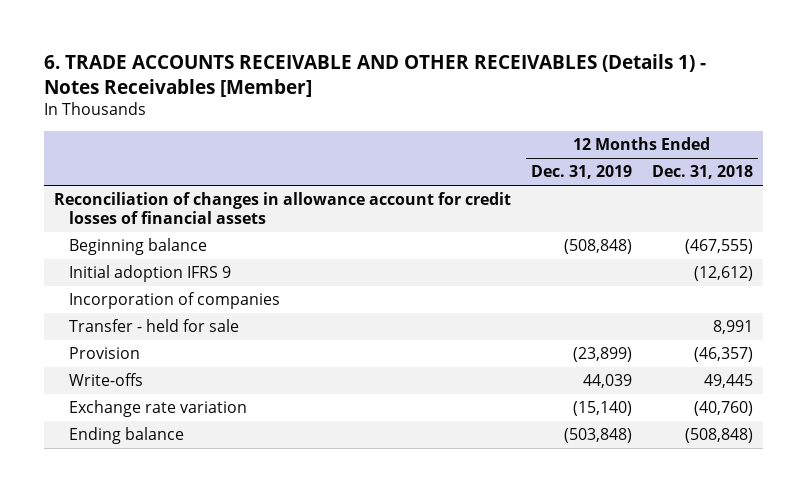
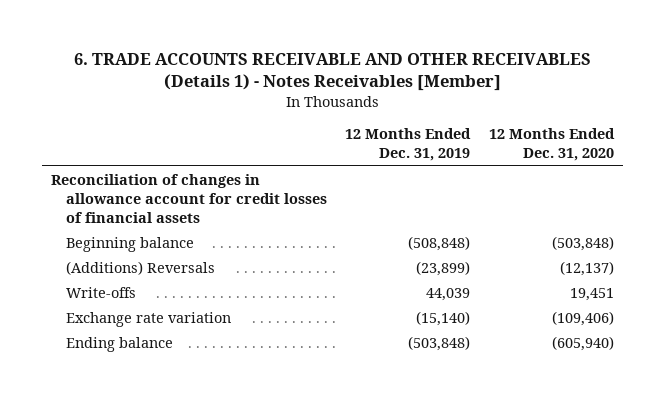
- | 12 Months Ended Dec. 31, 2019 | 12 Months Ended Dec. 31, 2018
+ | 12 Months Ended Dec. 31, 2019 | 12 Months Ended Dec. 31, 2020
- Initial adoption IFRS 9 | | (12,612)
- Incorporation of companies
- Transfer - held for sale | | 8,991
- Provision | (23,899) | (46,357)
+ (Additions) Reversals | (23,899) | (12,137)

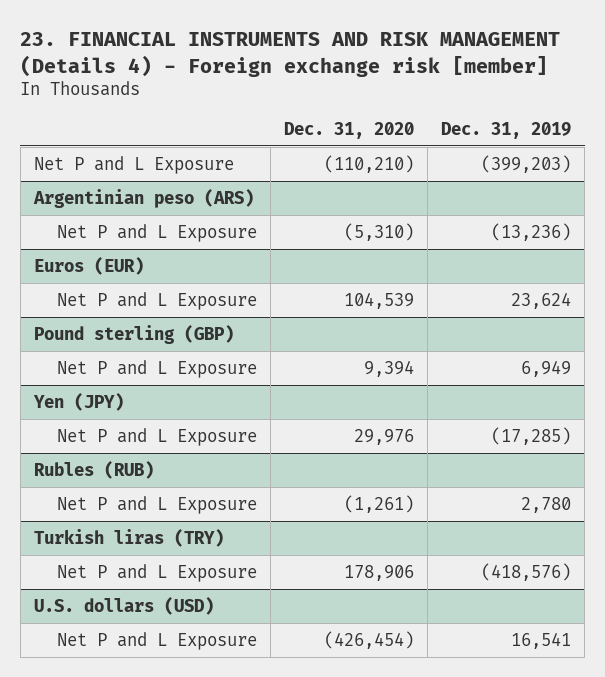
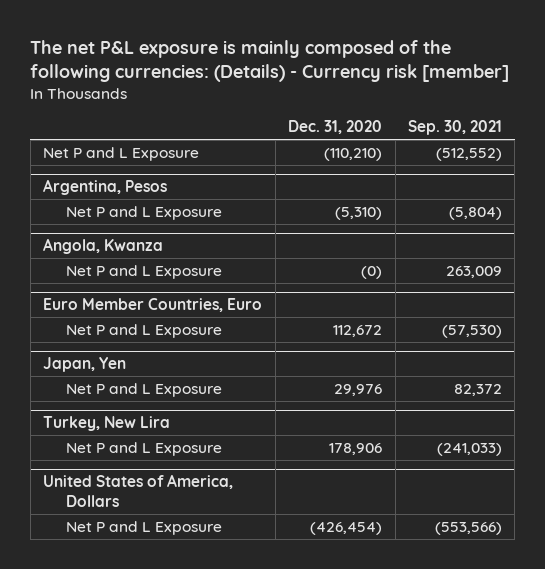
- 23. FINANCIAL INSTRUMENTS AND RISK MANAGEMENT (Details 4) - Foreign exchange risk [member]
+ The net P&L exposure is mainly composed of the following currencies: (Details) - Currency risk [member]
- | Dec. 31, 2020 | Dec. 31, 2019
+ | Dec. 31, 2020 | Sep. 30, 2021
- Argentinian peso (ARS)
+ Argentina, Pesos
- Euros (EUR)
- Net P and L Exposure | 104,539 | 23,624
- Pound sterling (GBP)
- Net P and L Exposure | 9,394 | 6,949
- Yen (JPY)
+ Angola, Kwanza
+ Net P and L Exposure | (0) | 263,009
+ Euro Member Countries, Euro
+ Net P and L Exposure | 112,672 | (57,530)
+ Japan, Yen
- Rubles (RUB)
- Net P and L Exposure | (1,261) | 2,780
- Turkish liras (TRY)
+ Turkey, New Lira
- U.S. dollars (USD)
+ United States of America, Dollars

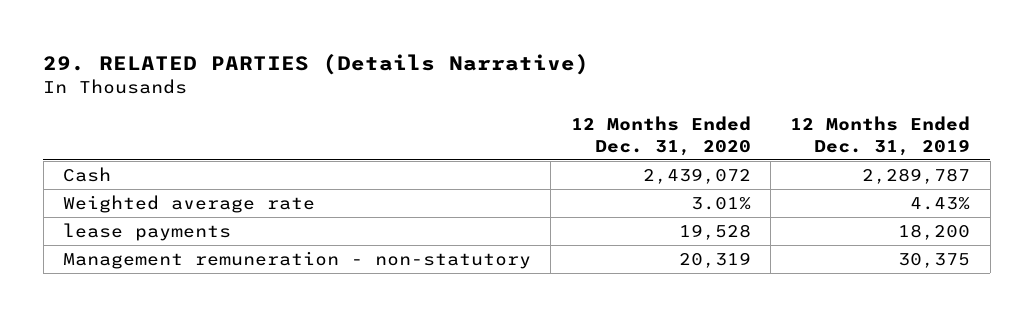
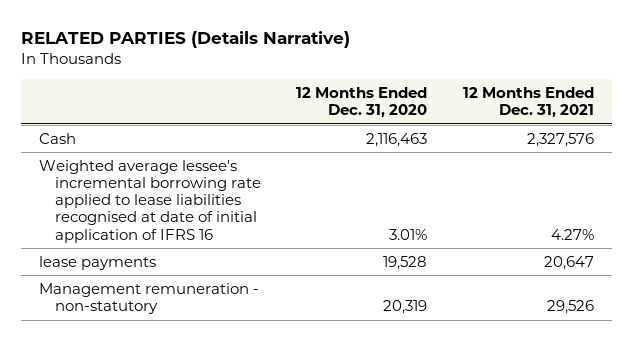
- 29. RELATED PARTIES (Details Narrative)
+ RELATED PARTIES (Details Narrative)
- | 12 Months Ended Dec. 31, 2020 | 12 Months Ended Dec. 31, 2019
+ | 12 Months Ended Dec. 31, 2020 | 12 Months Ended Dec. 31, 2021
- Cash | 2,439,072 | 2,289,787
- Weighted average rate | 3.01% | 4.43%
+ Cash | 2,116,463 | 2,327,576
+ Weighted average lessee's incremental borrowing rate applied to lease liabilities recognised at date of initial application of IFRS 16 | 3.01% | 4.27%

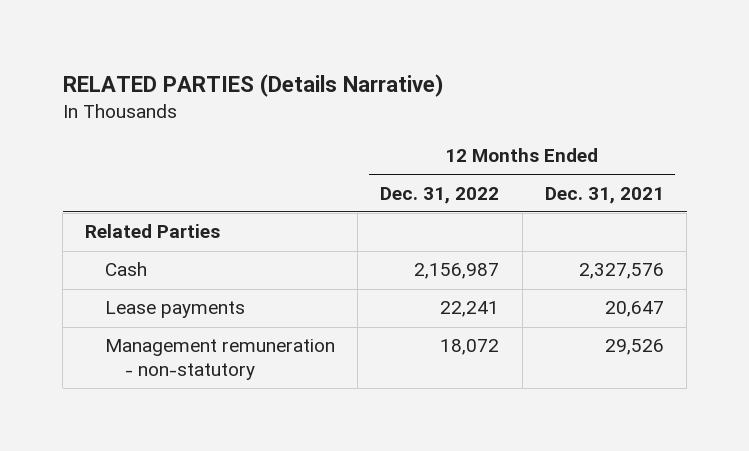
- | 12 Months Ended Dec. 31, 2020 | 12 Months Ended Dec. 31, 2021
+ | 12 Months Ended Dec. 31, 2022 | 12 Months Ended Dec. 31, 2021
+ Related Parties
- Weighted average lessee's incremental borrowing rate applied to lease liabilities recognised at date of initial application of IFRS 16 | 3.01% | 4.27%
- lease payments | 19,528 | 20,647
+ Lease payments | 22,241 | 20,647

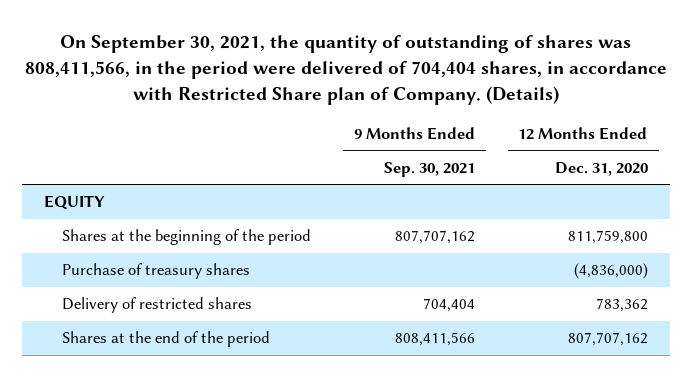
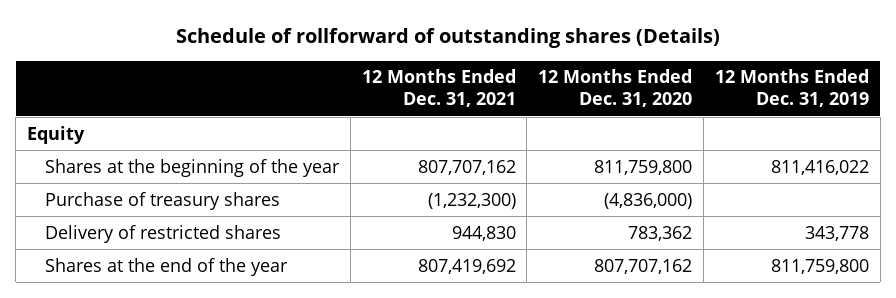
- On September 30, 2021, the quantity of outstanding of shares was 808,411,566, in the period were delivered of 704,404 shares, in accordance with Restricted Share plan of Company. (Details)
+ Schedule of rollforward of outstanding shares (Details)
- | 9 Months Ended Sep. 30, 2021 | 12 Months Ended Dec. 31, 2020
+ | 12 Months Ended Dec. 31, 2021 | 12 Months Ended Dec. 31, 2020 | 12 Months Ended Dec. 31, 2019
- EQUITY
- Shares at the beginning of the period | 807,707,162 | 811,759,800
+ Equity
+ Shares at the beginning of the year | 807,707,162 | 811,759,800 | 811,416,022
- Shares at the end of the period | 808,411,566 | 807,707,162
+ Shares at the end of the year | 807,419,692 | 807,707,162 | 811,759,800

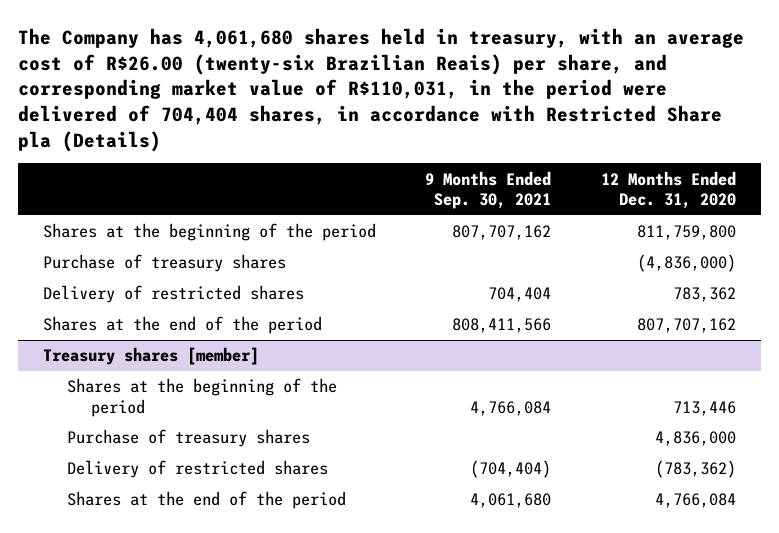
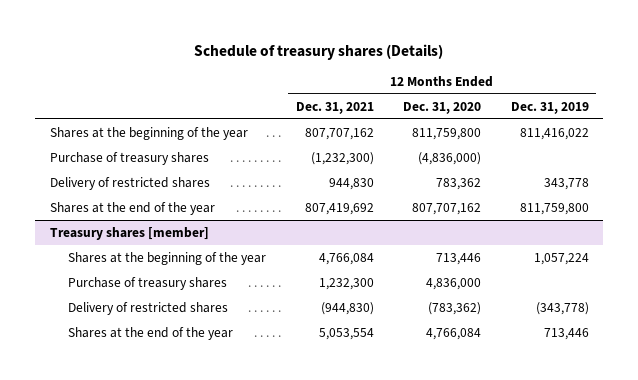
- The Company has 4,061,680 shares held in treasury, with an average cost of R$26.00 (twenty-six Brazilian Reais) per share, and corresponding market value of R$110,031, in the period were delivered of 704,404 shares, in accordance with Restricted Share pla (Details)
+ Schedule of treasury shares (Details)
- | 9 Months Ended Sep. 30, 2021 | 12 Months Ended Dec. 31, 2020
+ | 12 Months Ended Dec. 31, 2021 | 12 Months Ended Dec. 31, 2020 | 12 Months Ended Dec. 31, 2019
- Shares at the beginning of the period | 807,707,162 | 811,759,800
+ Shares at the beginning of the year | 807,707,162 | 811,759,800 | 811,416,022
- Shares at the end of the period | 808,411,566 | 807,707,162
+ Shares at the end of the year | 807,419,692 | 807,707,162 | 811,759,800
@ Treasury shares [member]
- Shares at the beginning of the period | 4,766,084 | 713,446
+ Shares at the beginning of the year | 4,766,084 | 713,446 | 1,057,224
- Shares at the end of the period | 4,061,680 | 4,766,084
+ Shares at the end of the year | 5,053,554 | 4,766,084 | 713,446

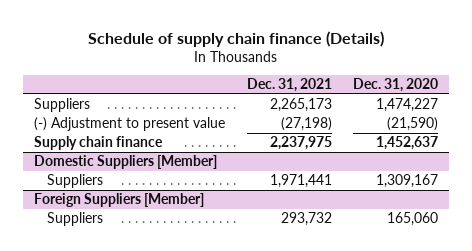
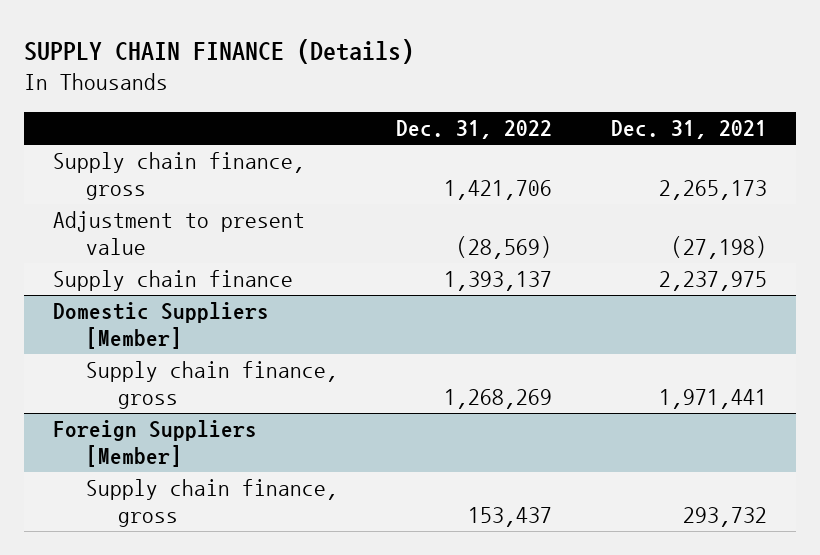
- Schedule of supply chain finance (Details)
+ SUPPLY CHAIN FINANCE (Details)
- | Dec. 31, 2021 | Dec. 31, 2020
+ | Dec. 31, 2022 | Dec. 31, 2021
- Suppliers | 2,265,173 | 1,474,227
- (-) Adjustment to present value | (27,198) | (21,590)
+ Supply chain finance, gross | 1,421,706 | 2,265,173
+ Adjustment to present value | (28,569) | (27,198)
@ Domestic Suppliers [Member]
- Suppliers | 1,971,441 | 1,309,167
+ Supply chain finance, gross | 1,268,269 | 1,971,441
@ Foreign Suppliers [Member]
- Suppliers | 293,732 | 165,060
+ Supply chain finance, gross | 153,437 | 293,732

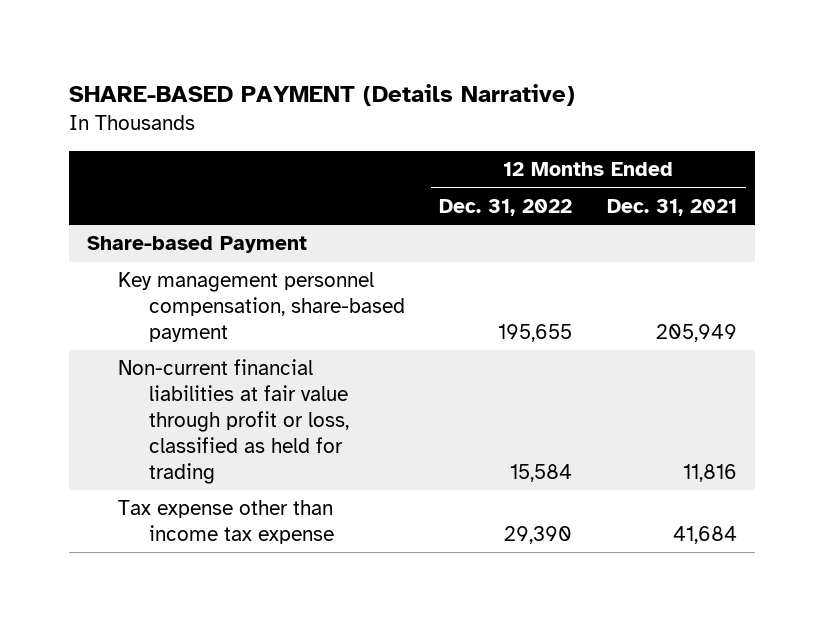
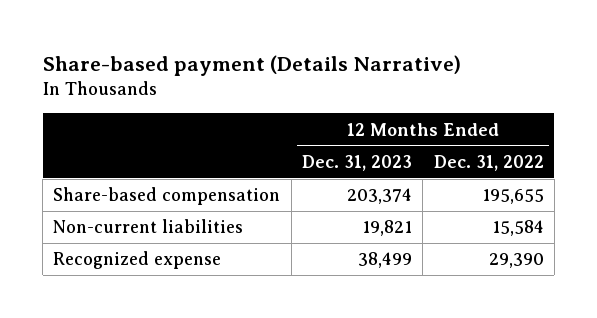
- SHARE-BASED PAYMENT (Details Narrative)
+ Share-based payment (Details Narrative)
- | 12 Months Ended Dec. 31, 2022 | 12 Months Ended Dec. 31, 2021
+ | 12 Months Ended Dec. 31, 2023 | 12 Months Ended Dec. 31, 2022
- Share-based Payment
- Key management personnel compensation, share-based payment | 195,655 | 205,949
- Non-current financial liabilities at fair value through profit or loss, classified as held for trading | 15,584 | 11,816
- Tax expense other than income tax expense | 29,390 | 41,684
+ Share-based compensation | 203,374 | 195,655
+ Non-current liabilities | 19,821 | 15,584
+ Recognized expense | 38,499 | 29,390

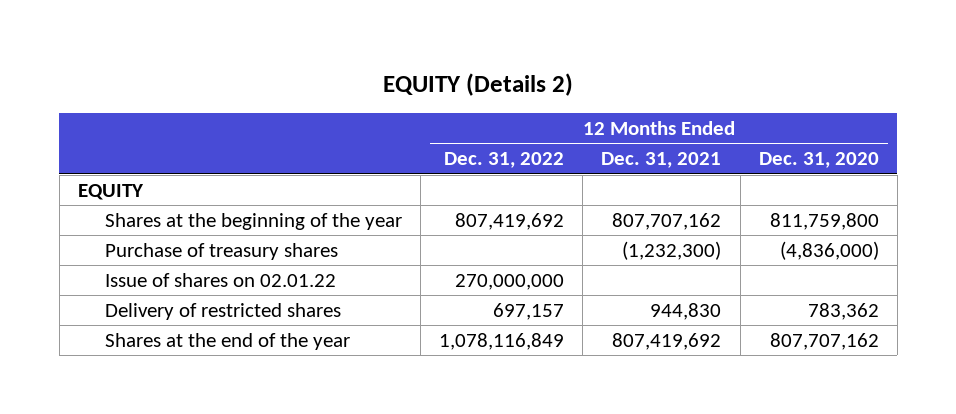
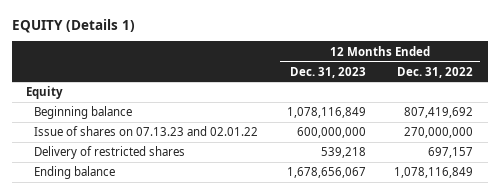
- EQUITY (Details 2)
+ EQUITY (Details 1)
- | 12 Months Ended Dec. 31, 2022 | 12 Months Ended Dec. 31, 2021 | 12 Months Ended Dec. 31, 2020
+ | 12 Months Ended Dec. 31, 2023 | 12 Months Ended Dec. 31, 2022
- EQUITY
- Shares at the beginning of the year | 807,419,692 | 807,707,162 | 811,759,800
- Purchase of treasury shares | | (1,232,300) | (4,836,000)
- Issue of shares on 02.01.22 | 270,000,000 | |
+ Equity
+ Beginning balance | 1,078,116,849 | 807,419,692
+ Issue of shares on 07.13.23 and 02.01.22 | 600,000,000 | 270,000,000
- Shares at the end of the year | 1,078,116,849 | 807,419,692 | 807,707,162
+ Ending balance | 1,678,656,067 | 1,078,116,849

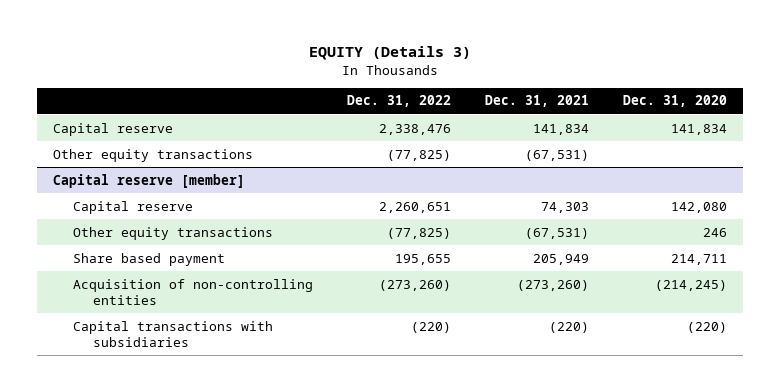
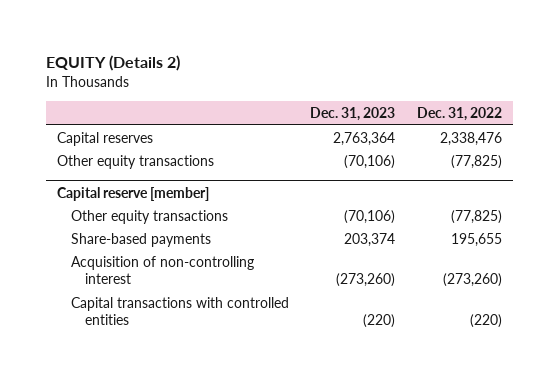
- EQUITY (Details 3)
+ EQUITY (Details 2)
- | Dec. 31, 2022 | Dec. 31, 2021 | Dec. 31, 2020
+ | Dec. 31, 2023 | Dec. 31, 2022
- Capital reserve | 2,338,476 | 141,834 | 141,834
+ Capital reserves | 2,763,364 | 2,338,476
@ Capital reserve [member]
- Capital reserve | 2,260,651 | 74,303 | 142,080
- Share based payment | 195,655 | 205,949 | 214,711
- Acquisition of non-controlling entities | (273,260) | (273,260) | (214,245)
- Capital transactions with subsidiaries | (220) | (220) | (220)
+ Share-based payments | 203,374 | 195,655
+ Acquisition of non-controlling interest | (273,260) | (273,260)
+ Capital transactions with controlled entities | (220) | (220)

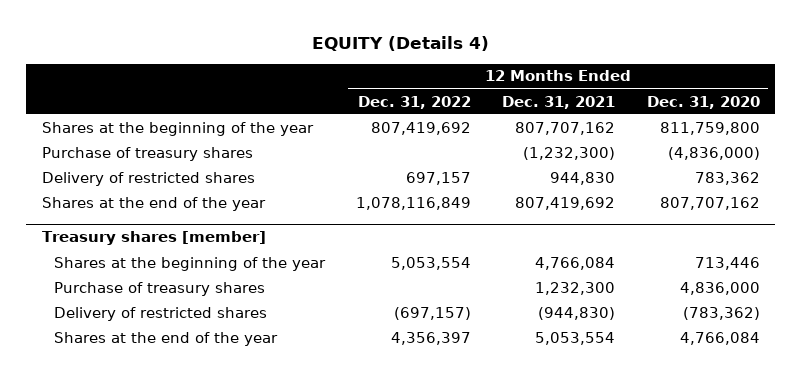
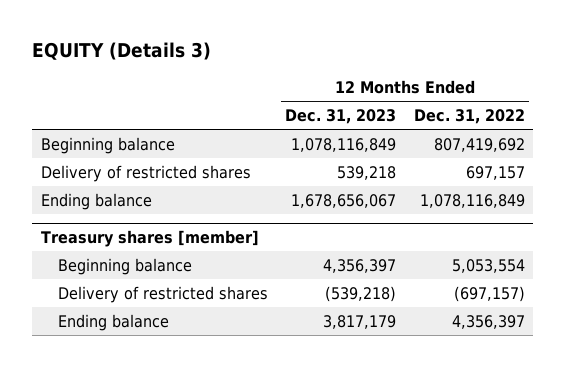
- EQUITY (Details 4)
+ EQUITY (Details 3)
- | 12 Months Ended Dec. 31, 2022 | 12 Months Ended Dec. 31, 2021 | 12 Months Ended Dec. 31, 2020
+ | 12 Months Ended Dec. 31, 2023 | 12 Months Ended Dec. 31, 2022
- Shares at the beginning of the year | 807,419,692 | 807,707,162 | 811,759,800
- Purchase of treasury shares | | (1,232,300) | (4,836,000)
+ Beginning balance | 1,078,116,849 | 807,419,692
- Shares at the end of the year | 1,078,116,849 | 807,419,692 | 807,707,162
+ Ending balance | 1,678,656,067 | 1,078,116,849
@ Treasury shares [member]
- Shares at the beginning of the year | 5,053,554 | 4,766,084 | 713,446
- Purchase of treasury shares | | 1,232,300 | 4,836,000
+ Beginning balance | 4,356,397 | 5,053,554
- Shares at the end of the year | 4,356,397 | 5,053,554 | 4,766,084
+ Ending balance | 3,817,179 | 4,356,397

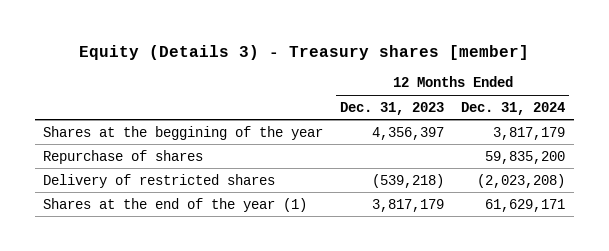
- EQUITY (Details 3)
+ Equity (Details 3) - Treasury shares [member]
- | 12 Months Ended Dec. 31, 2023 | 12 Months Ended Dec. 31, 2022
+ | 12 Months Ended Dec. 31, 2023 | 12 Months Ended Dec. 31, 2024
- Beginning balance | 1,078,116,849 | 807,419,692
- Delivery of restricted shares | 539,218 | 697,157
- Ending balance | 1,678,656,067 | 1,078,116,849
- Treasury shares [member]
- Beginning balance | 4,356,397 | 5,053,554
+ Shares at the beggining of the year | 4,356,397 | 3,817,179
+ Repurchase of shares | | 59,835,200
- Ending balance | 3,817,179 | 4,356,397
+ Shares at the end of the year (1) | 3,817,179 | 61,629,171

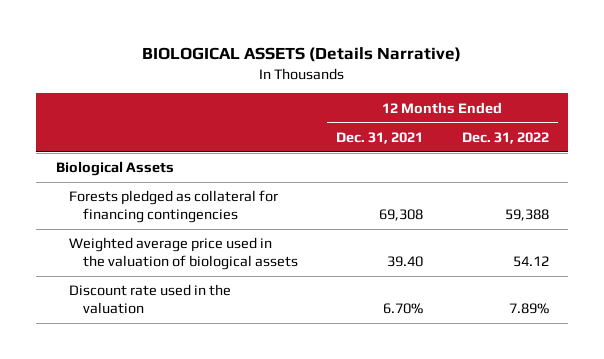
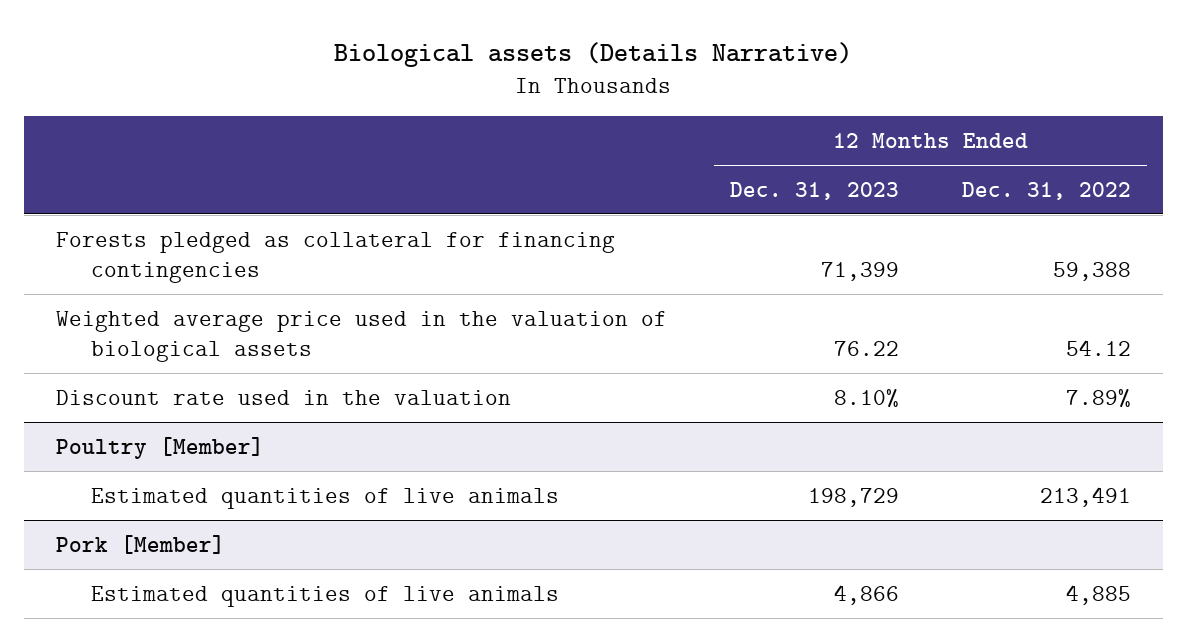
- BIOLOGICAL ASSETS (Details Narrative)
+ Biological assets (Details Narrative)
- | 12 Months Ended Dec. 31, 2021 | 12 Months Ended Dec. 31, 2022
+ | 12 Months Ended Dec. 31, 2023 | 12 Months Ended Dec. 31, 2022
- Biological Assets
+ Poultry [Member]
+ Estimated quantities of live animals | 198,729 | 213,491
+ Pork [Member]
+ Estimated quantities of live animals | 4,866 | 4,885

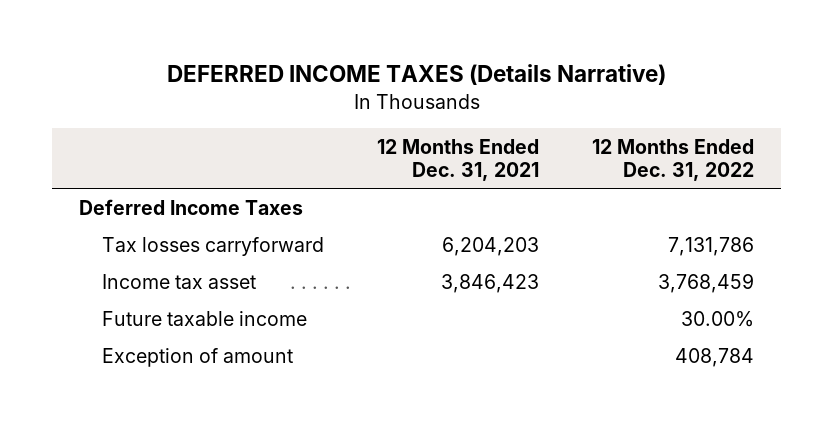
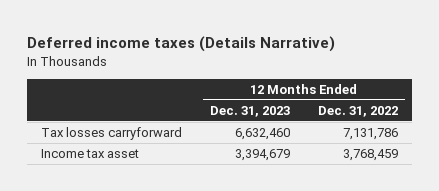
- DEFERRED INCOME TAXES (Details Narrative)
+ Deferred income taxes (Details Narrative)
- | 12 Months Ended Dec. 31, 2021 | 12 Months Ended Dec. 31, 2022
+ | 12 Months Ended Dec. 31, 2023 | 12 Months Ended Dec. 31, 2022
- Deferred Income Taxes
- Future taxable income | | 30.00%
- Exception of amount | | 408,784

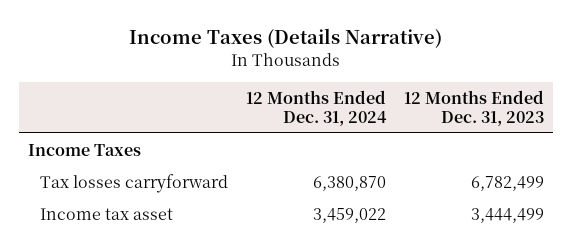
- Deferred income taxes (Details Narrative)
+ Income Taxes (Details Narrative)
- | 12 Months Ended Dec. 31, 2023 | 12 Months Ended Dec. 31, 2022
+ | 12 Months Ended Dec. 31, 2024 | 12 Months Ended Dec. 31, 2023
- Tax losses carryforward | 6,632,460 | 7,131,786
- Income tax asset | 3,394,679 | 3,768,459
+ Income Taxes
+ Tax losses carryforward | 6,380,870 | 6,782,499
+ Income tax asset | 3,459,022 | 3,444,499

